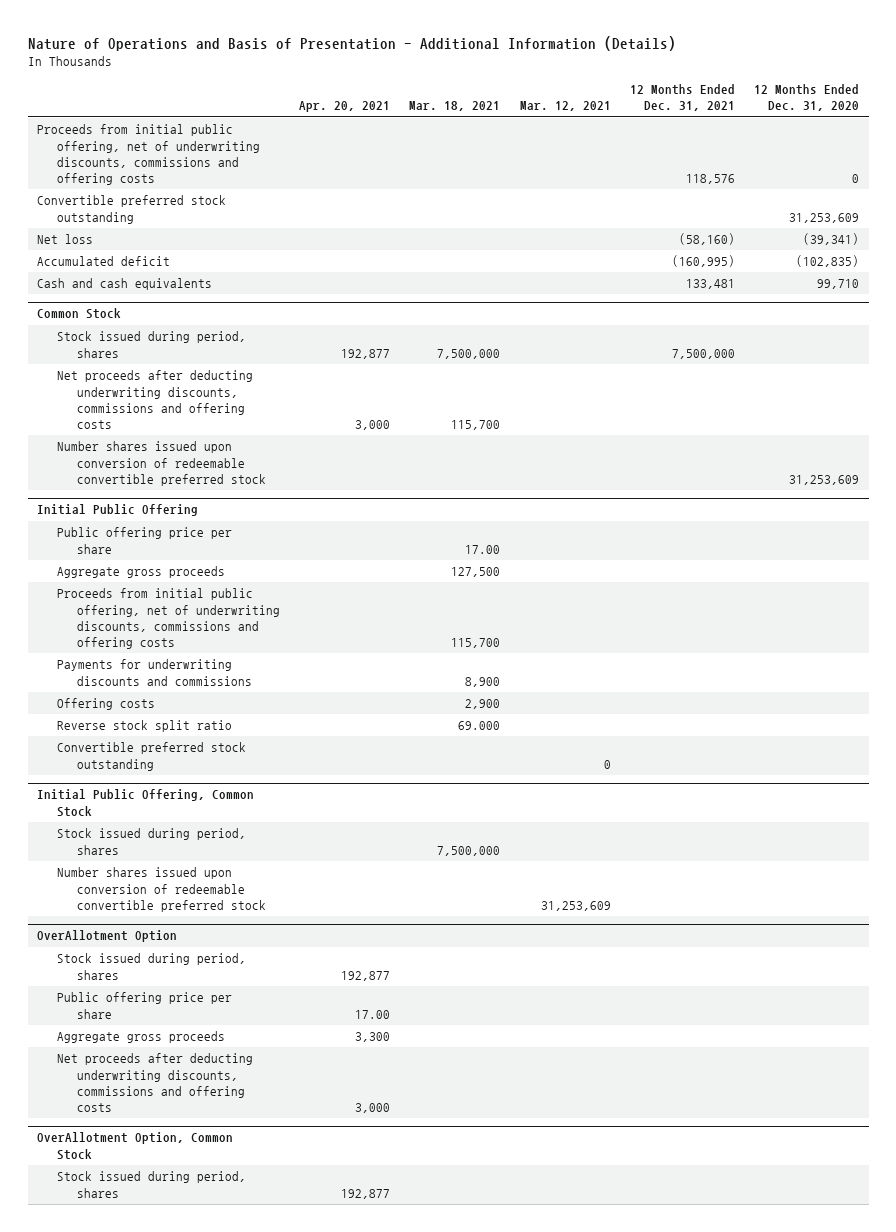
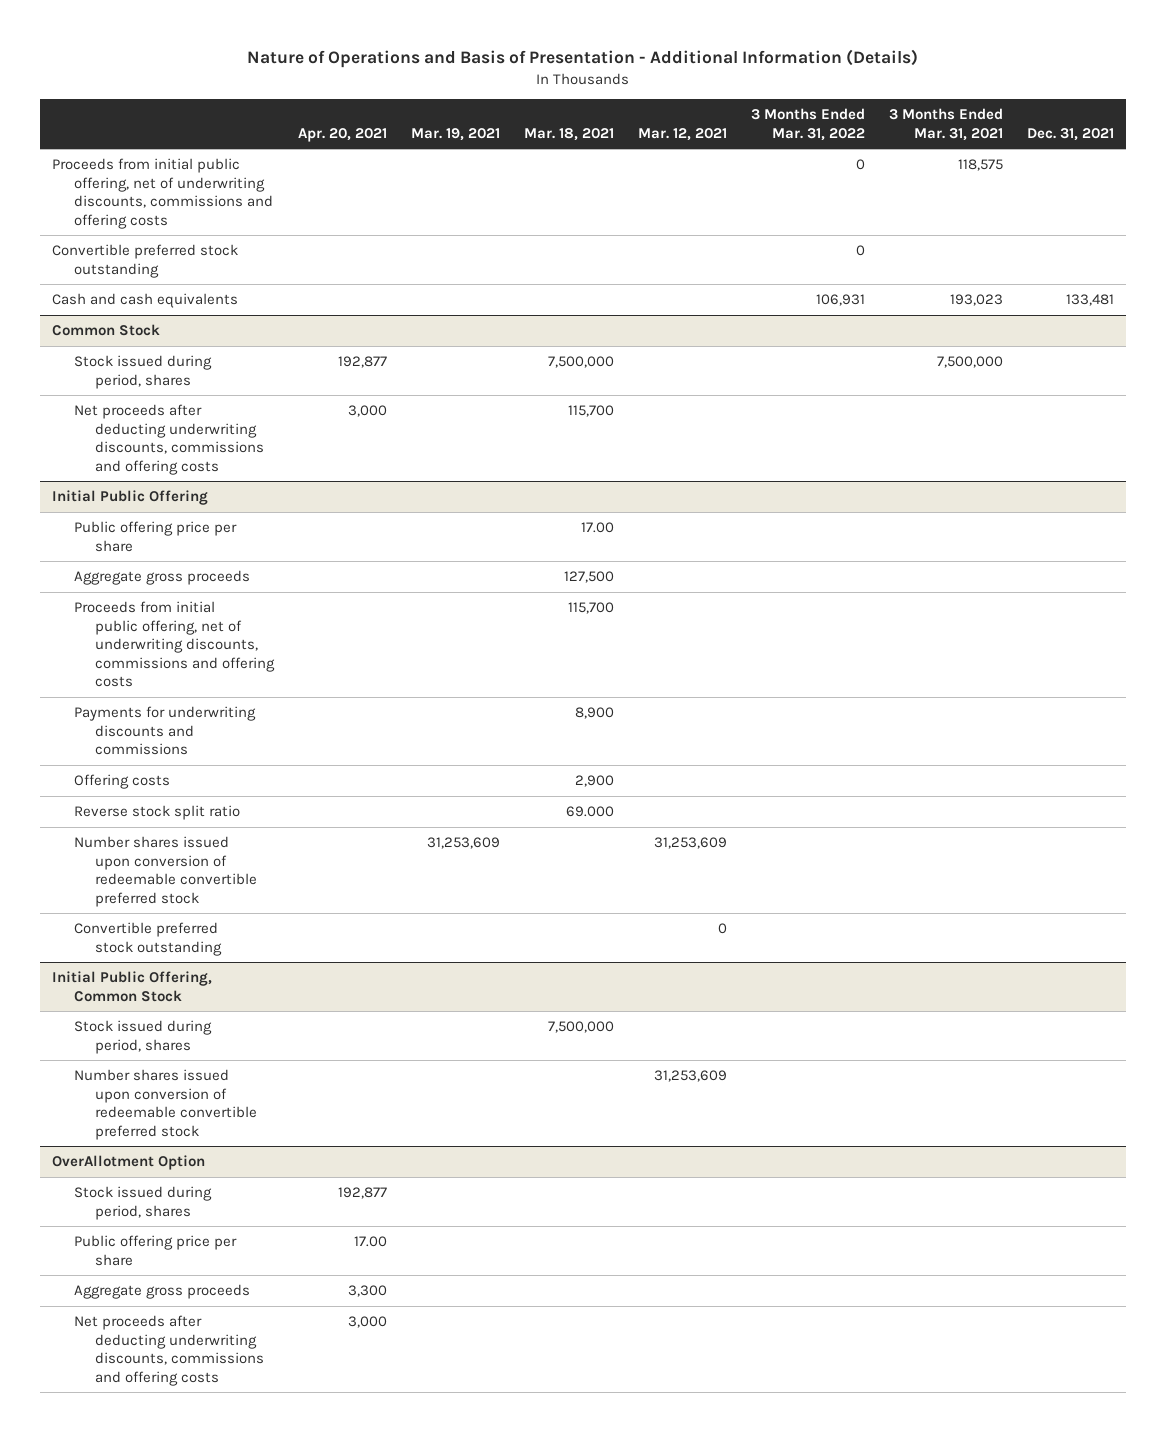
- | Apr. 20, 2021 | Mar. 18, 2021 | Mar. 12, 2021 | 12 Months Ended Dec. 31, 2021 | 12 Months Ended Dec. 31, 2020
+ | Apr. 20, 2021 | Mar. 19, 2021 | Mar. 18, 2021 | Mar. 12, 2021 | 3 Months Ended Mar. 31, 2022 | 3 Months Ended Mar. 31, 2021 | Dec. 31, 2021
- Net loss | | | | (58,160) | (39,341)
- Accumulated deficit | | | | (160,995) | (102,835)
@ Common Stock
- Number shares issued upon conversion of redeemable convertible preferred stock | | | | | 31,253,609
@ Initial Public Offering
+ Number shares issued upon conversion of redeemable convertible preferred stock | | 31,253,609 | | 31,253,609 | | |
- OverAllotment Option, Common Stock
- Stock issued during period, shares | 192,877 | | | |

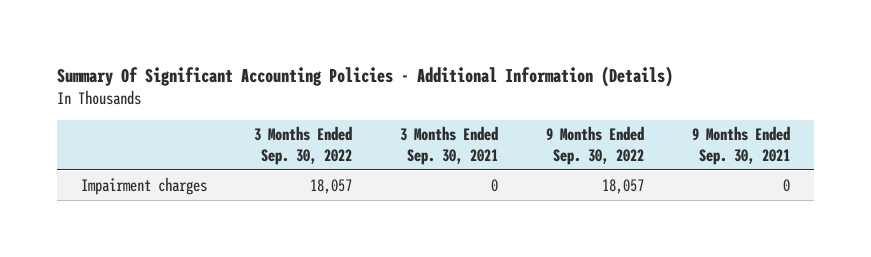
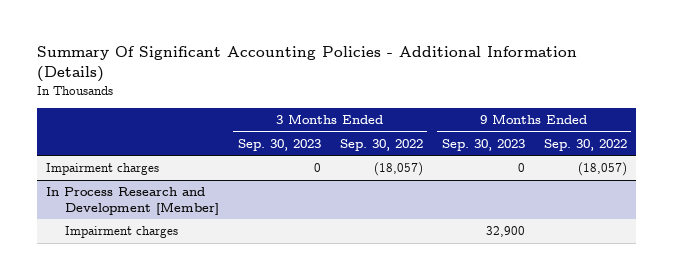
- | 3 Months Ended Sep. 30, 2022 | 3 Months Ended Sep. 30, 2021 | 9 Months Ended Sep. 30, 2022 | 9 Months Ended Sep. 30, 2021
+ | 3 Months Ended Sep. 30, 2023 | 3 Months Ended Sep. 30, 2022 | 9 Months Ended Sep. 30, 2023 | 9 Months Ended Sep. 30, 2022
- Impairment charges | 18,057 | 0 | 18,057 | 0
+ Impairment charges | 0 | (18,057) | 0 | (18,057)
+ In Process Research and Development [Member]
+ Impairment charges | | | 32,900 |

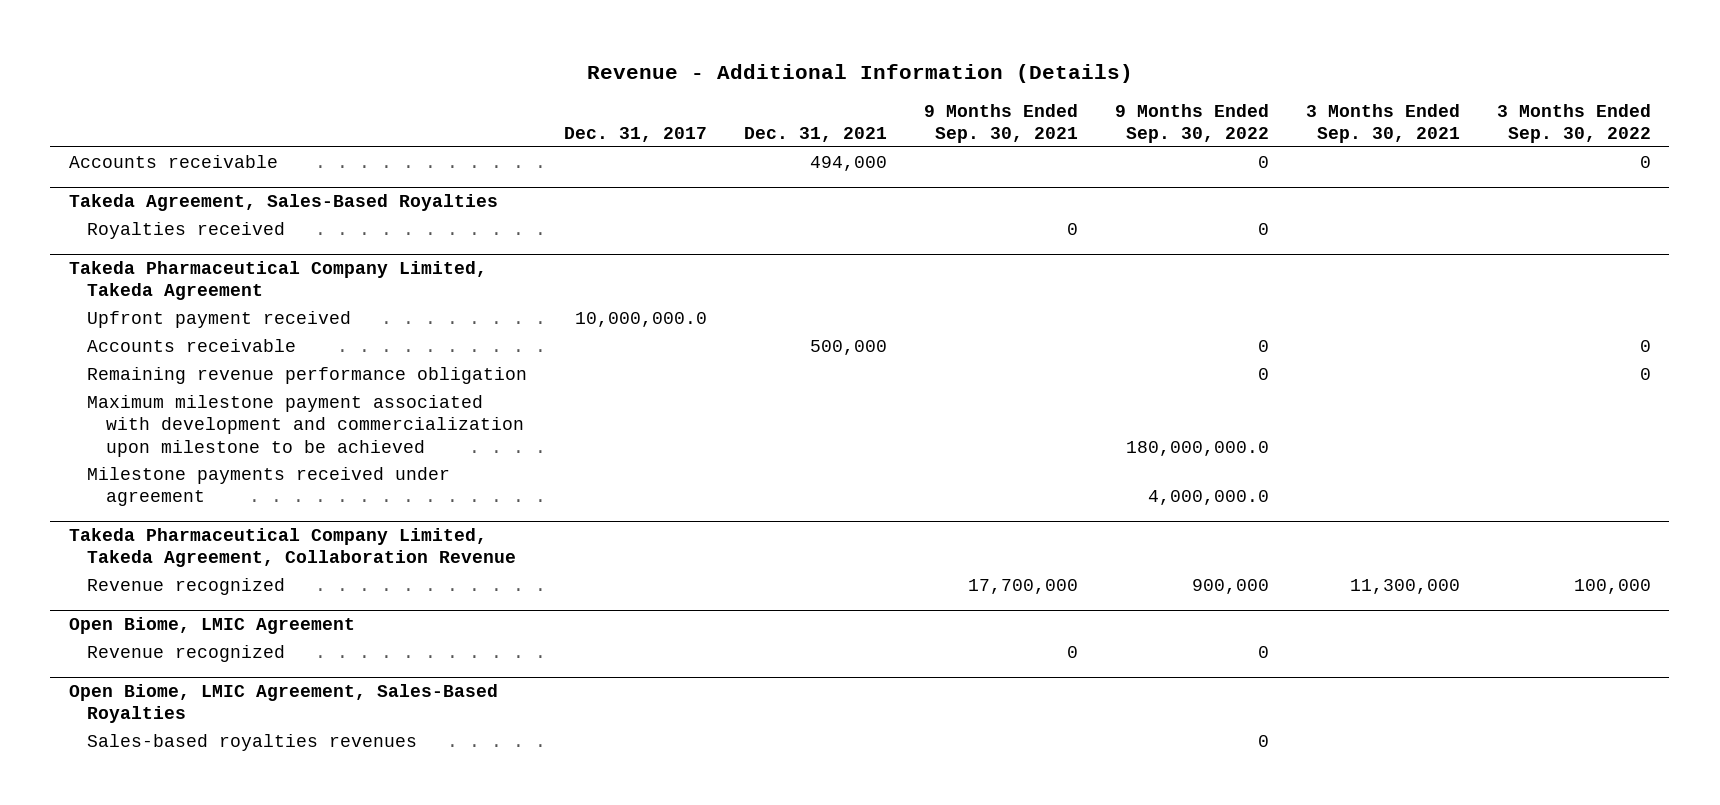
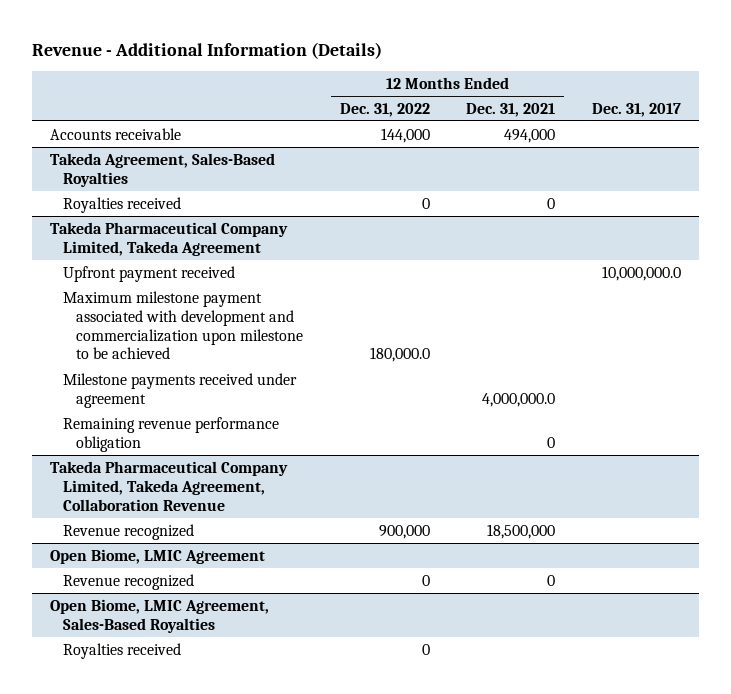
- | Dec. 31, 2017 | Dec. 31, 2021 | 9 Months Ended Sep. 30, 2021 | 9 Months Ended Sep. 30, 2022 | 3 Months Ended Sep. 30, 2021 | 3 Months Ended Sep. 30, 2022
+ | 12 Months Ended Dec. 31, 2022 | 12 Months Ended Dec. 31, 2021 | Dec. 31, 2017
@ Takeda Pharmaceutical Company Limited, Takeda Agreement
- Accounts receivable | | 500,000 | | 0 | | 0
moved down: Remaining revenue performance obligation | | 0 |
@ Open Biome, LMIC Agreement, Sales-Based Royalties
- Sales-based royalties revenues | | | | 0 | |
+ Royalties received | 0 | |

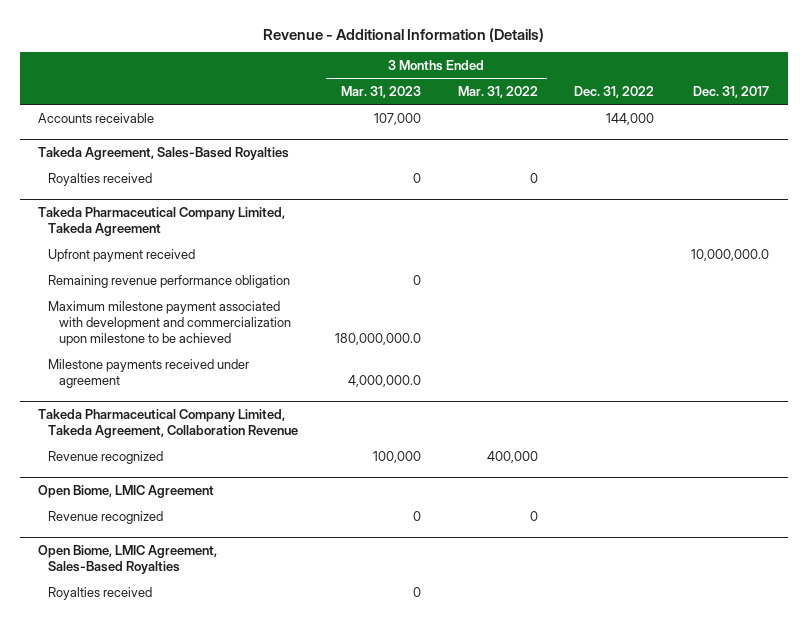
- | 12 Months Ended Dec. 31, 2022 | 12 Months Ended Dec. 31, 2021 | Dec. 31, 2017
+ | 3 Months Ended Mar. 31, 2023 | 3 Months Ended Mar. 31, 2022 | Dec. 31, 2022 | Dec. 31, 2017
@ Takeda Pharmaceutical Company Limited, Takeda Agreement
moved up: Remaining revenue performance obligation | 0 | | |

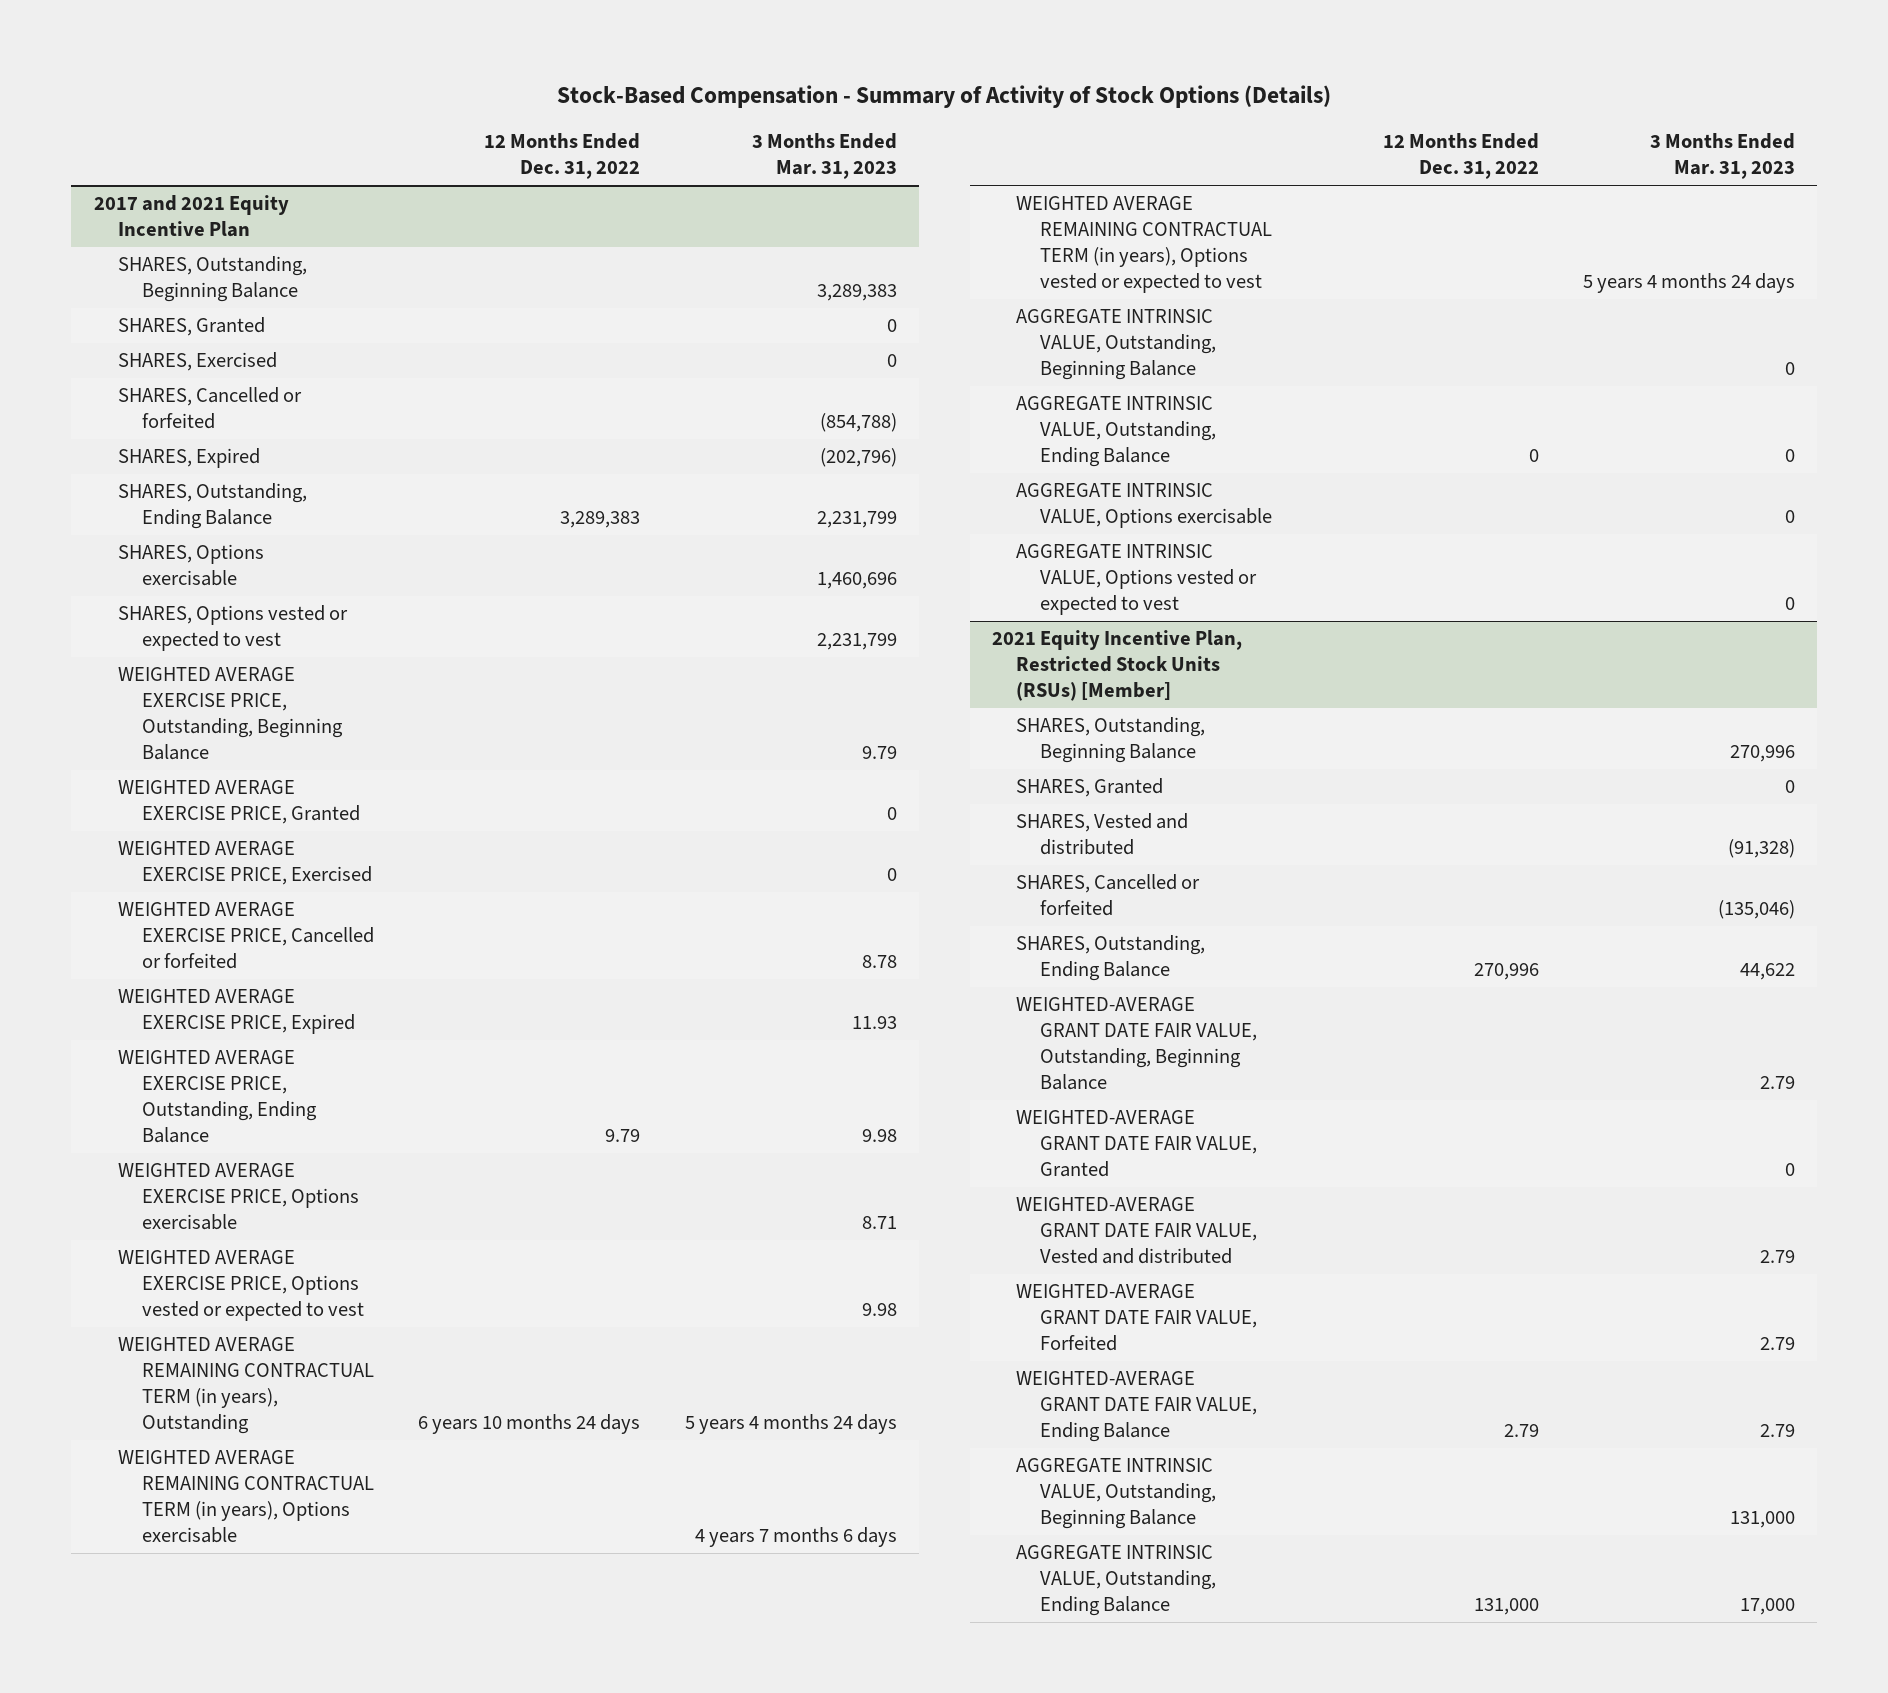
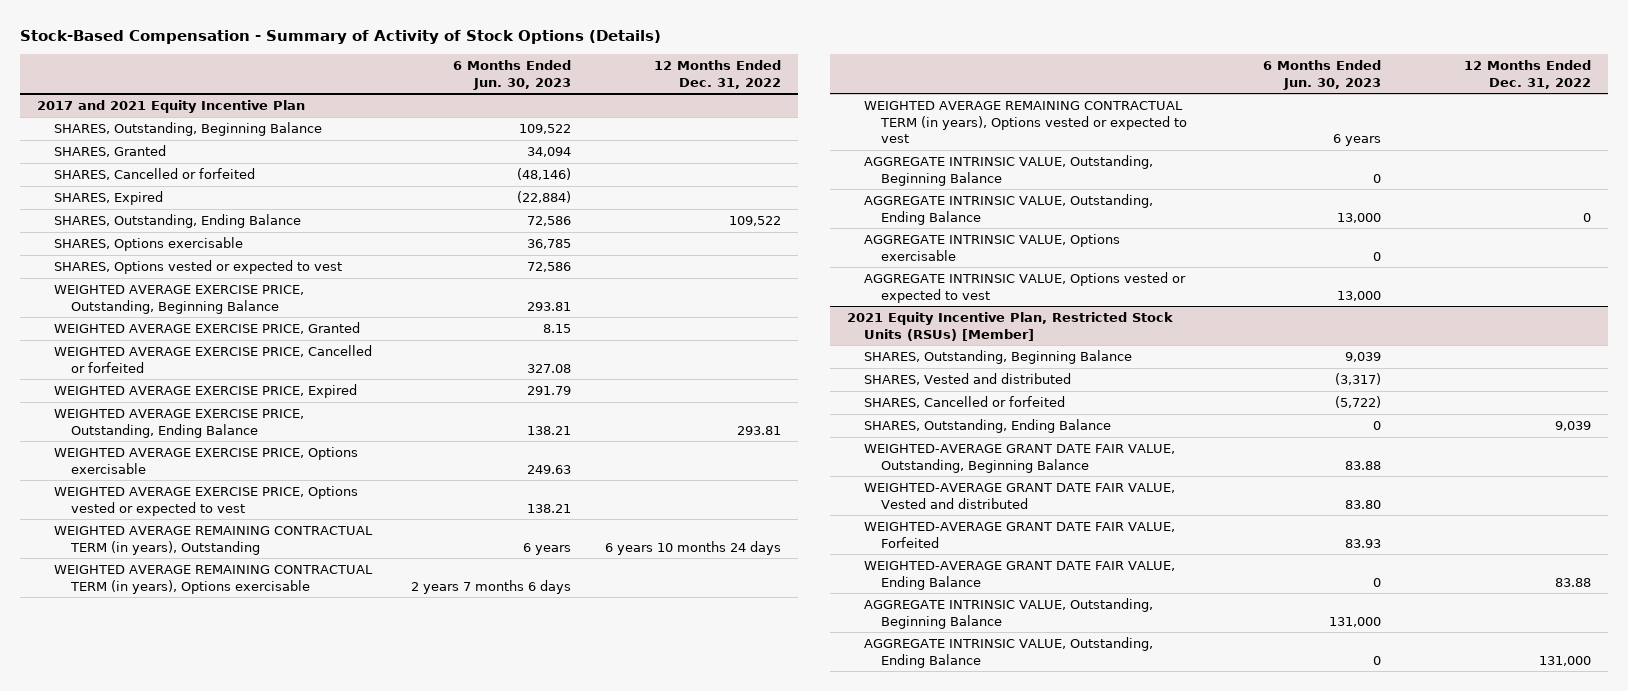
- | 12 Months Ended Dec. 31, 2022 | 3 Months Ended Mar. 31, 2023
+ | 6 Months Ended Jun. 30, 2023 | 12 Months Ended Dec. 31, 2022
@ 2017 and 2021 Equity Incentive Plan
- SHARES, Exercised | | 0
- SHARES, Outstanding, Ending Balance | 3,289,383 | 2,231,799
+ SHARES, Outstanding, Ending Balance | 72,586 | 109,522
- WEIGHTED AVERAGE EXERCISE PRICE, Exercised | | 0
- WEIGHTED AVERAGE EXERCISE PRICE, Outstanding, Ending Balance | 9.79 | 9.98
+ WEIGHTED AVERAGE EXERCISE PRICE, Outstanding, Ending Balance | 138.21 | 293.81
@ 2021 Equity Incentive Plan, Restricted Stock Units (RSUs) [Member]
- SHARES, Granted | | 0
- SHARES, Outstanding, Ending Balance | 270,996 | 44,622
+ SHARES, Outstanding, Ending Balance | 0 | 9,039
- WEIGHTED-AVERAGE GRANT DATE FAIR VALUE, Granted | | 0
- WEIGHTED-AVERAGE GRANT DATE FAIR VALUE, Ending Balance | 2.79 | 2.79
+ WEIGHTED-AVERAGE GRANT DATE FAIR VALUE, Ending Balance | 0 | 83.88

